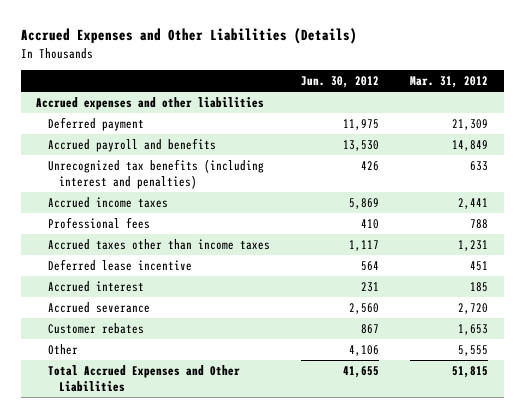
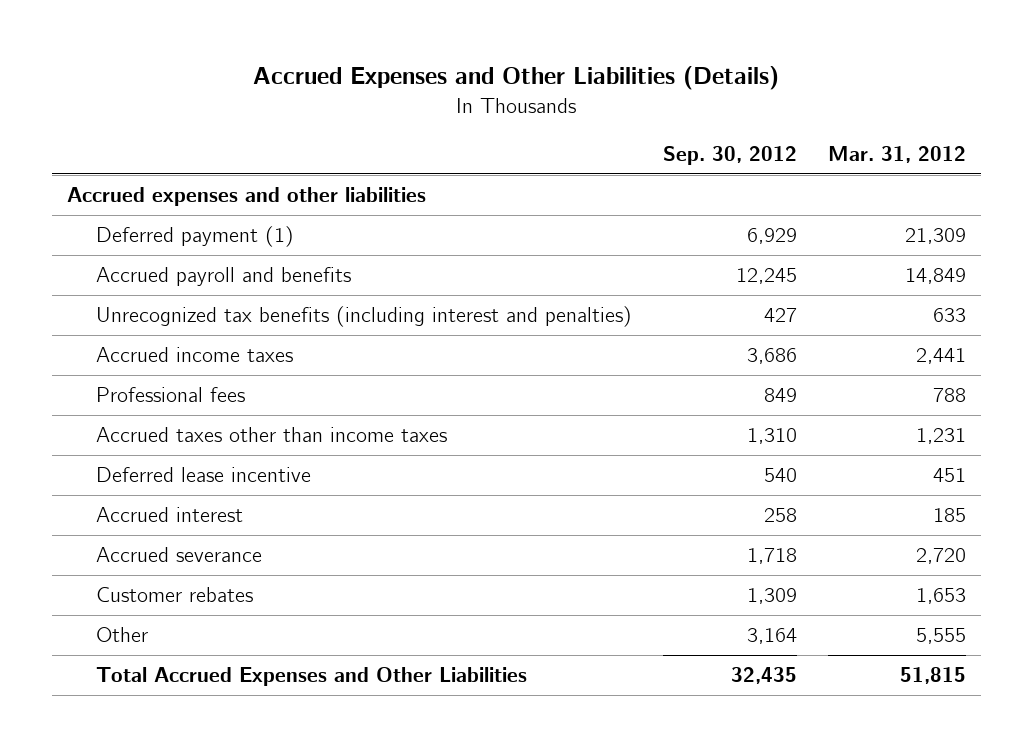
- | Jun. 30, 2012 | Mar. 31, 2012
+ | Sep. 30, 2012 | Mar. 31, 2012
- Deferred payment | 11,975 | 21,309
+ Deferred payment (1) | 6,929 | 21,309

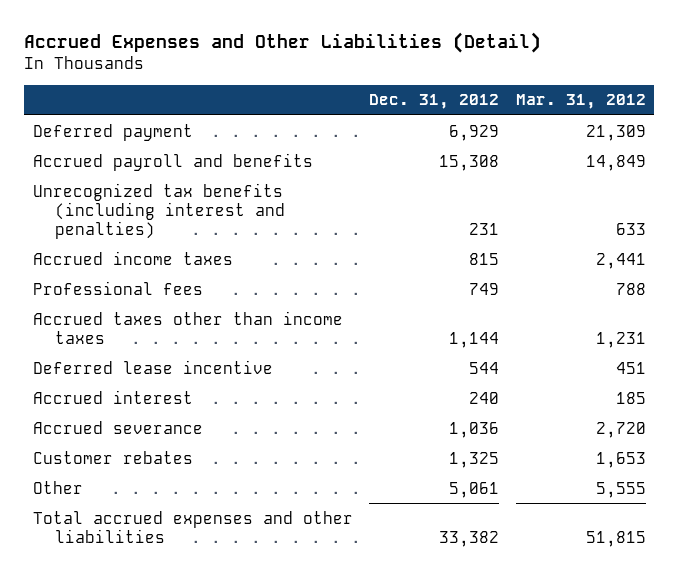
- Accrued Expenses and Other Liabilities (Details)
+ Accrued Expenses and Other Liabilities (Detail)
- | Sep. 30, 2012 | Mar. 31, 2012
+ | Dec. 31, 2012 | Mar. 31, 2012
- Accrued expenses and other liabilities
- Deferred payment (1) | 6,929 | 21,309
+ Deferred payment | 6,929 | 21,309
- Total Accrued Expenses and Other Liabilities | 32,435 | 51,815
+ Total accrued expenses and other liabilities | 33,382 | 51,815

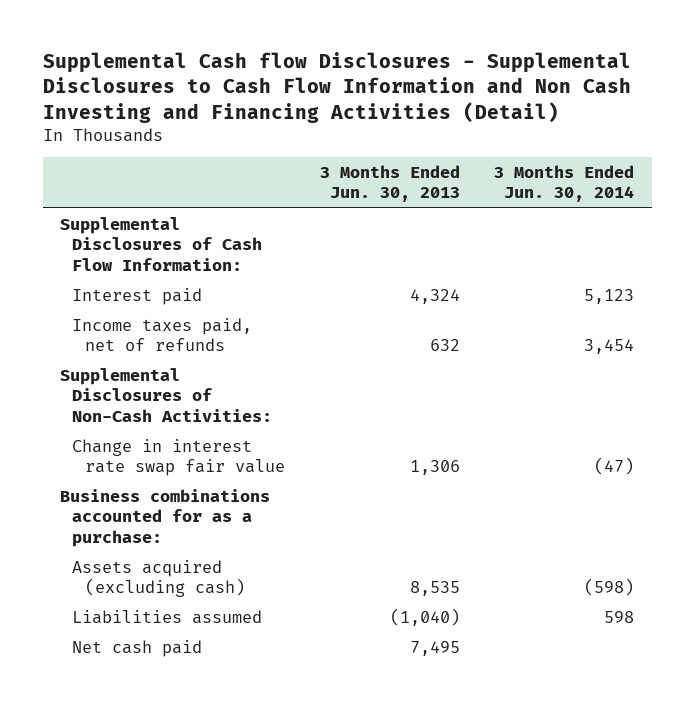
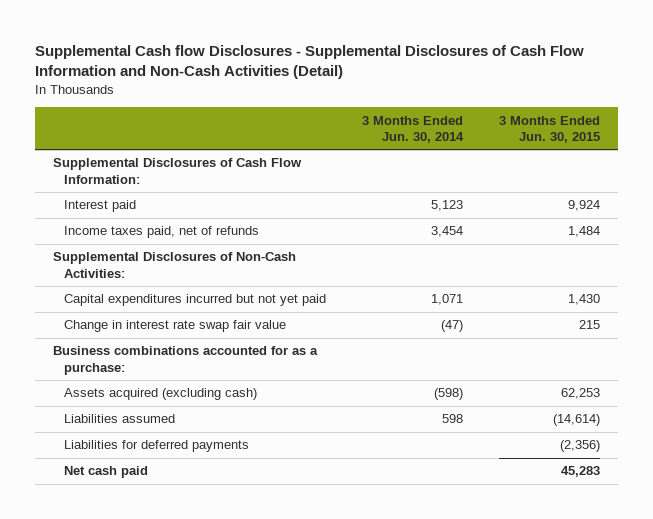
- Supplemental Cash flow Disclosures - Supplemental Disclosures to Cash Flow Information and Non Cash Investing and Financing Activities (Detail)
+ Supplemental Cash flow Disclosures - Supplemental Disclosures of Cash Flow Information and Non-Cash Activities (Detail)
- | 3 Months Ended Jun. 30, 2013 | 3 Months Ended Jun. 30, 2014
+ | 3 Months Ended Jun. 30, 2014 | 3 Months Ended Jun. 30, 2015
+ Capital expenditures incurred but not yet paid | 1,071 | 1,430
+ Liabilities for deferred payments | | (2,356)

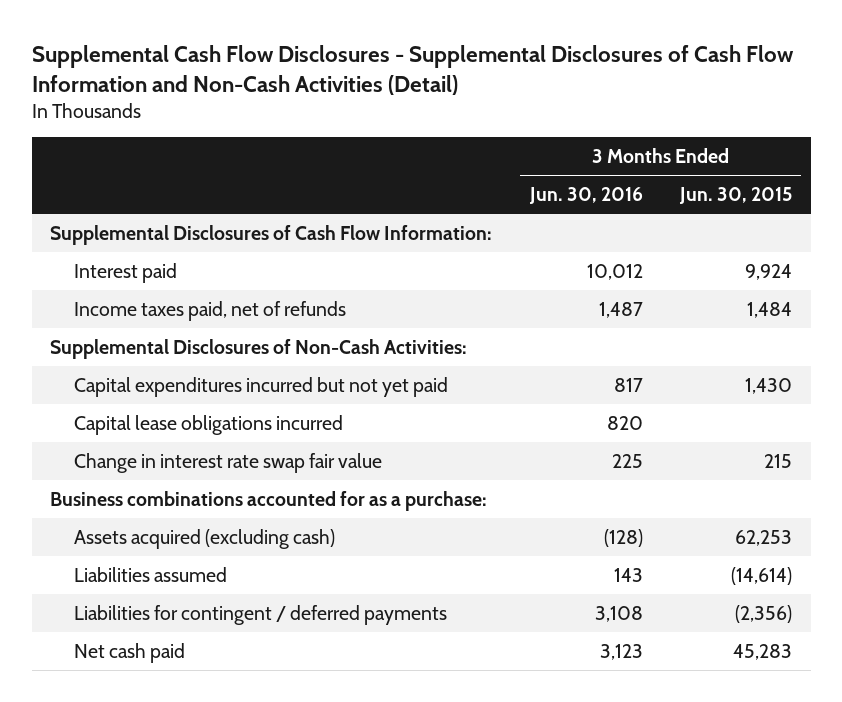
- Supplemental Cash flow Disclosures - Supplemental Disclosures of Cash Flow Information and Non-Cash Activities (Detail)
+ Supplemental Cash Flow Disclosures - Supplemental Disclosures of Cash Flow Information and Non-Cash Activities (Detail)
- | 3 Months Ended Jun. 30, 2014 | 3 Months Ended Jun. 30, 2015
+ | 3 Months Ended Jun. 30, 2016 | 3 Months Ended Jun. 30, 2015
+ Capital lease obligations incurred | 820 |
- Liabilities for deferred payments | | (2,356)
+ Liabilities for contingent / deferred payments | 3,108 | (2,356)

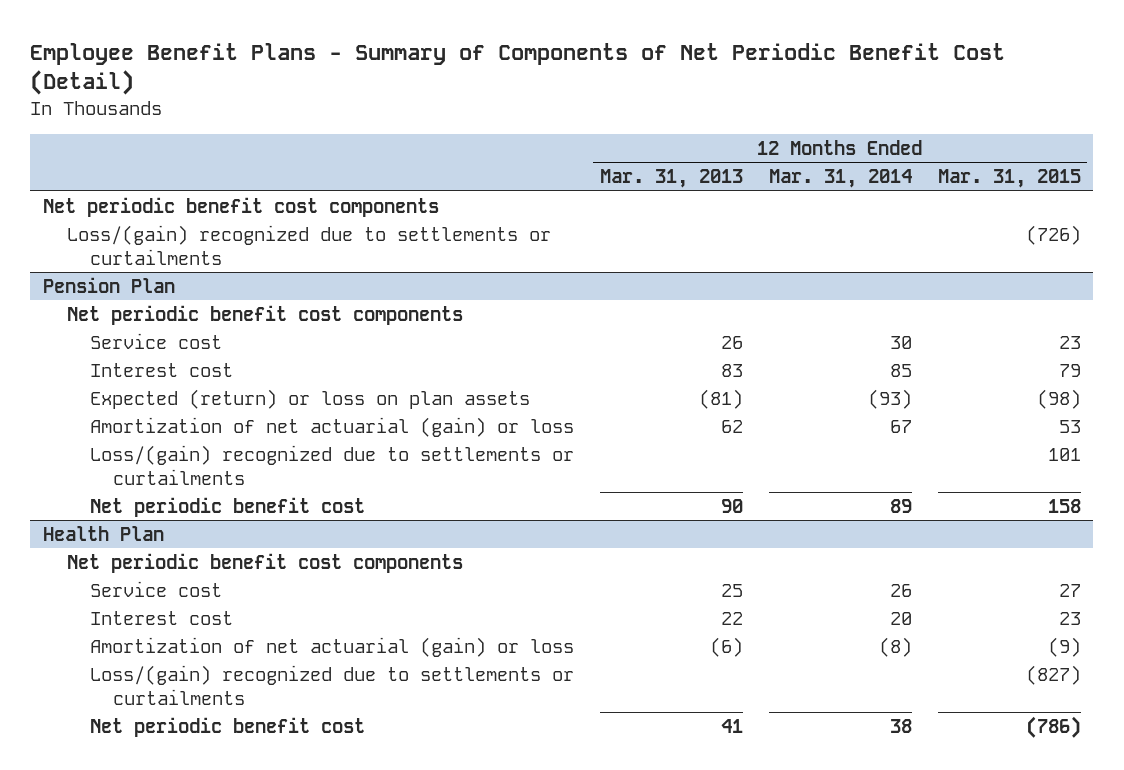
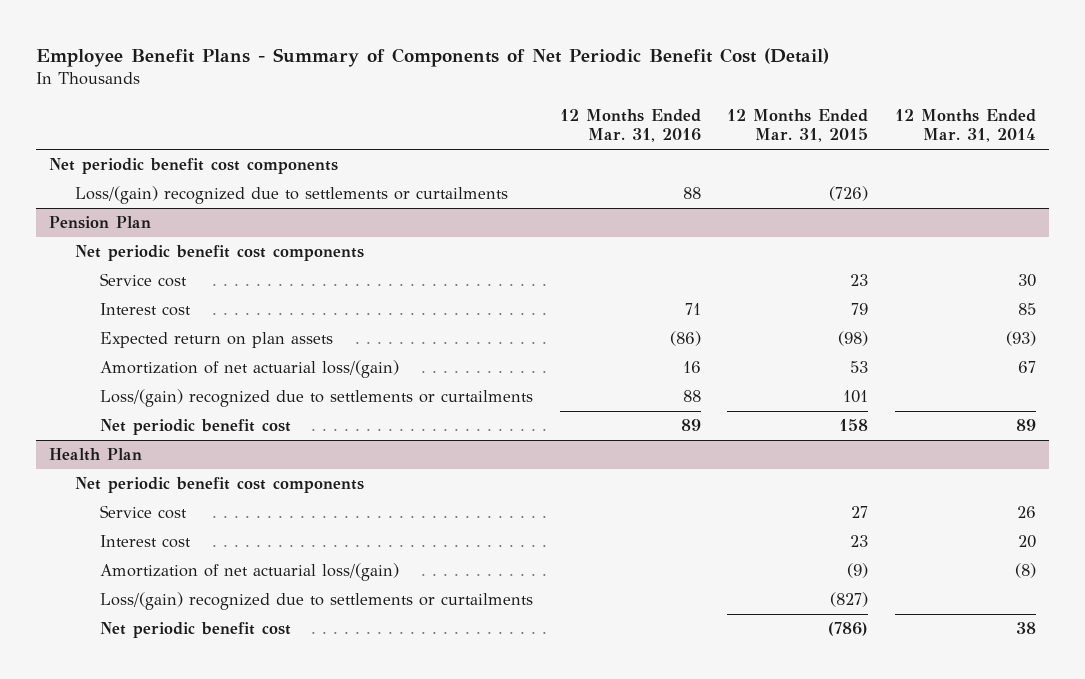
- | 12 Months Ended Mar. 31, 2013 | 12 Months Ended Mar. 31, 2014 | 12 Months Ended Mar. 31, 2015
+ | 12 Months Ended Mar. 31, 2016 | 12 Months Ended Mar. 31, 2015 | 12 Months Ended Mar. 31, 2014
@ Pension Plan
- Expected (return) or loss on plan assets | (81) | (93) | (98)
- Amortization of net actuarial (gain) or loss | 62 | 67 | 53
+ Expected return on plan assets | (86) | (98) | (93)
+ Amortization of net actuarial loss/(gain) | 16 | 53 | 67
@ Health Plan
- Amortization of net actuarial (gain) or loss | (6) | (8) | (9)
+ Amortization of net actuarial loss/(gain) | | (9) | (8)

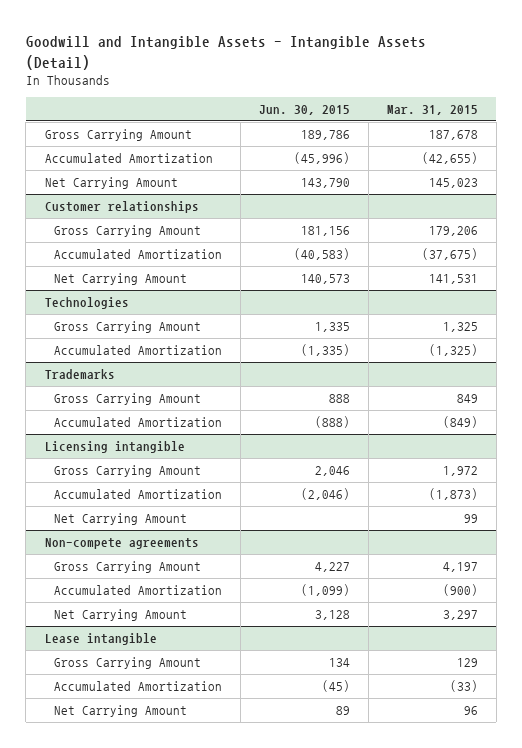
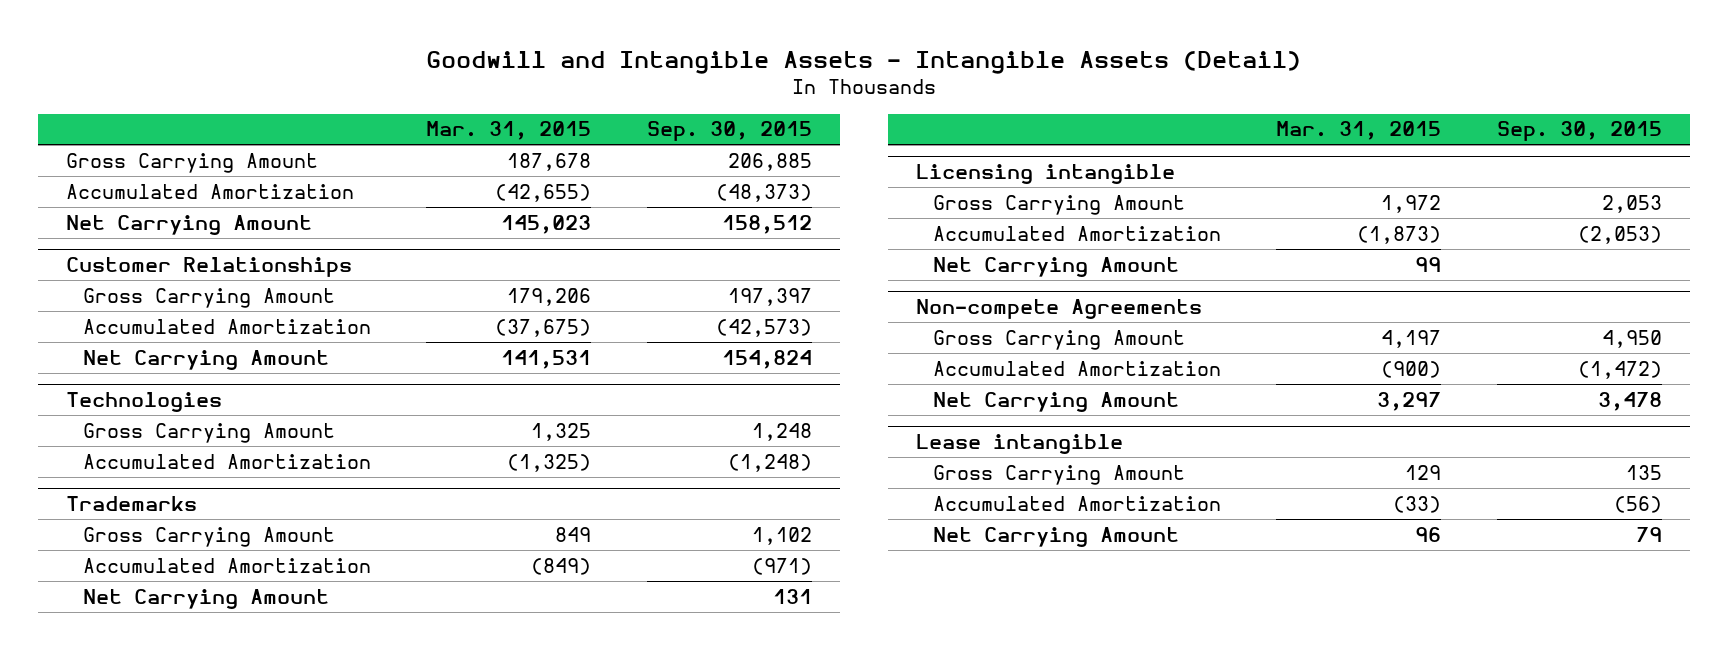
- | Jun. 30, 2015 | Mar. 31, 2015
+ | Mar. 31, 2015 | Sep. 30, 2015
- Customer relationships
+ Customer Relationships
@ Trademarks
+ Net Carrying Amount | | 131
- Non-compete agreements
+ Non-compete Agreements

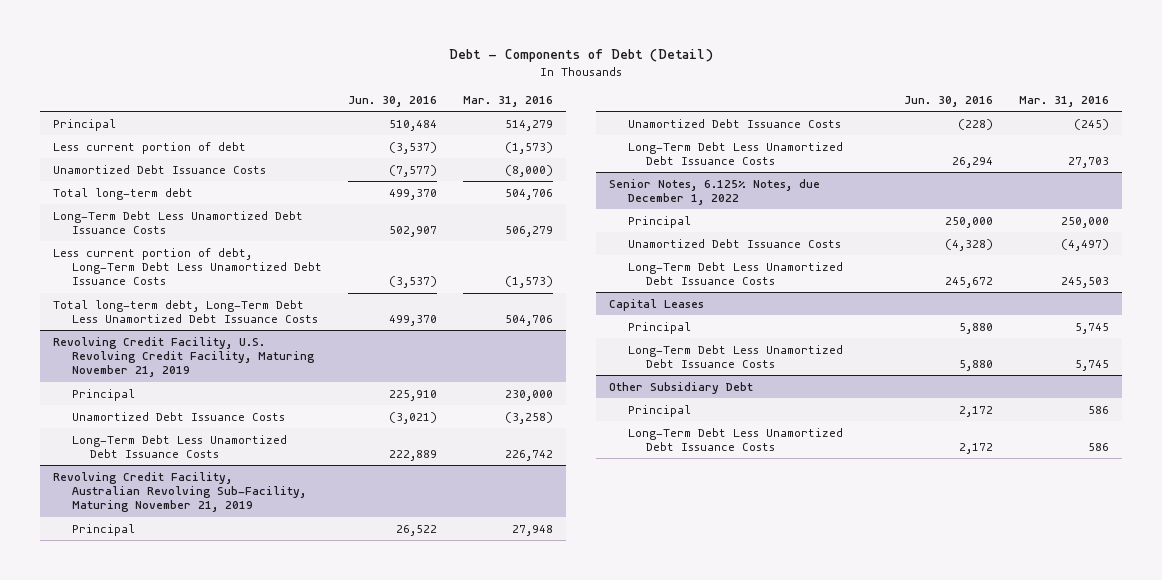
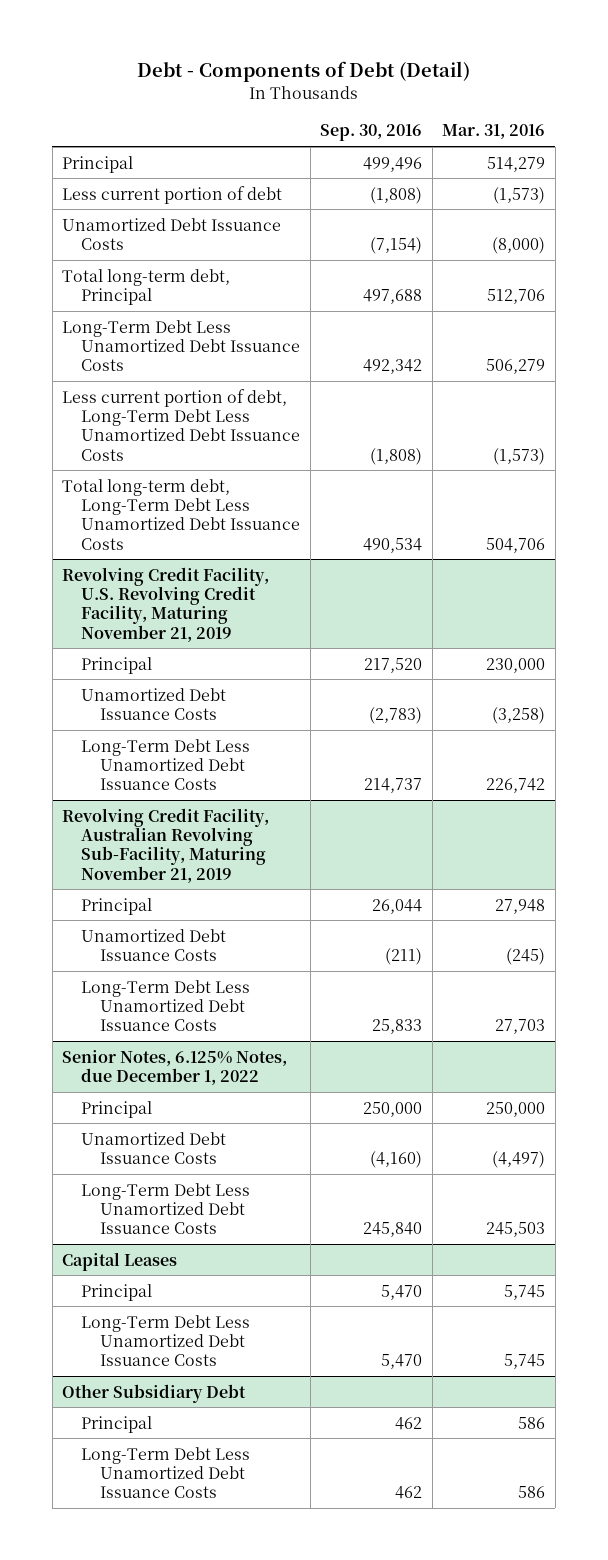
- | Jun. 30, 2016 | Mar. 31, 2016
+ | Sep. 30, 2016 | Mar. 31, 2016
- Total long-term debt | 499,370 | 504,706
+ Total long-term debt, Principal | 497,688 | 512,706

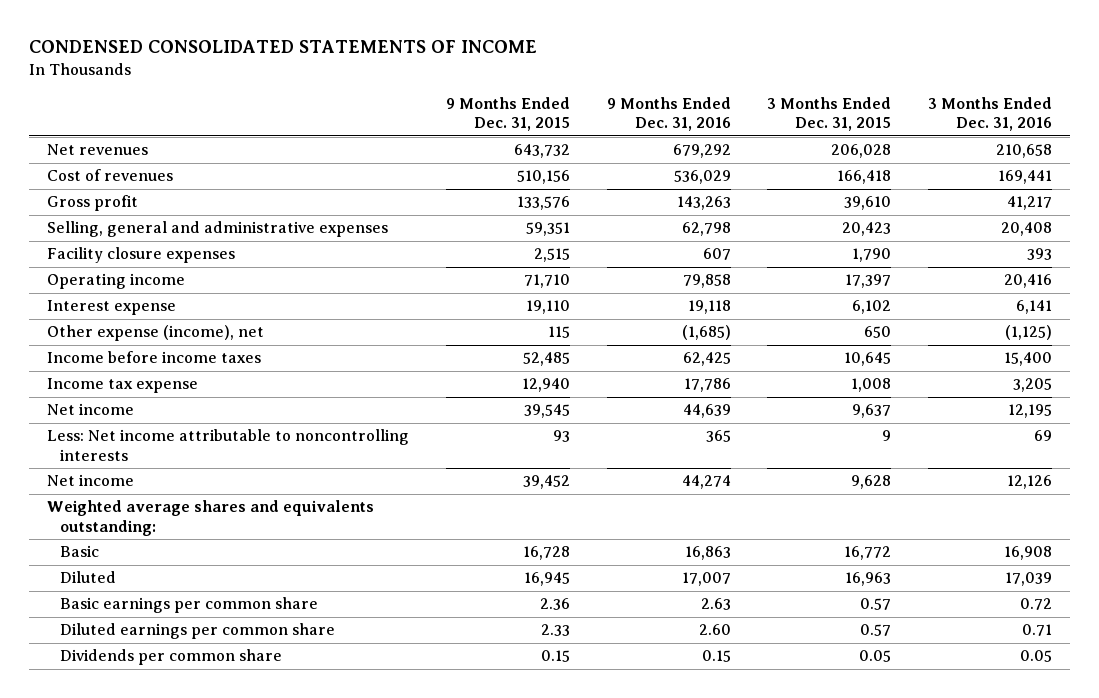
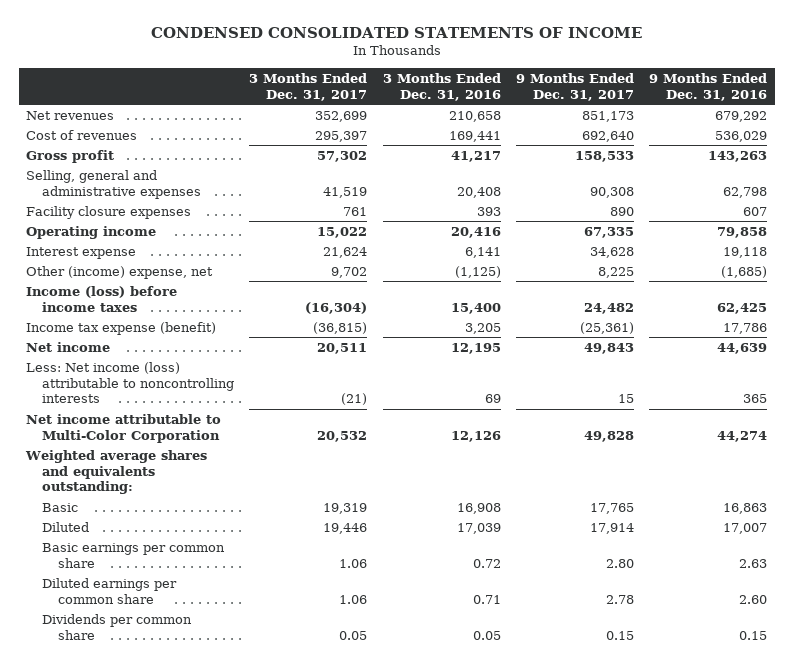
- | 9 Months Ended Dec. 31, 2015 | 9 Months Ended Dec. 31, 2016 | 3 Months Ended Dec. 31, 2015 | 3 Months Ended Dec. 31, 2016
+ | 3 Months Ended Dec. 31, 2017 | 3 Months Ended Dec. 31, 2016 | 9 Months Ended Dec. 31, 2017 | 9 Months Ended Dec. 31, 2016
- Other expense (income), net | 115 | (1,685) | 650 | (1,125)
- Income before income taxes | 52,485 | 62,425 | 10,645 | 15,400
- Income tax expense | 12,940 | 17,786 | 1,008 | 3,205
+ Other (income) expense, net | 9,702 | (1,125) | 8,225 | (1,685)
+ Income (loss) before income taxes | (16,304) | 15,400 | 24,482 | 62,425
+ Income tax expense (benefit) | (36,815) | 3,205 | (25,361) | 17,786
- Less: Net income attributable to noncontrolling interests | 93 | 365 | 9 | 69
- Net income | 39,452 | 44,274 | 9,628 | 12,126
+ Less: Net income (loss) attributable to noncontrolling interests | (21) | 69 | 15 | 365
+ Net income attributable to Multi-Color Corporation | 20,532 | 12,126 | 49,828 | 44,274

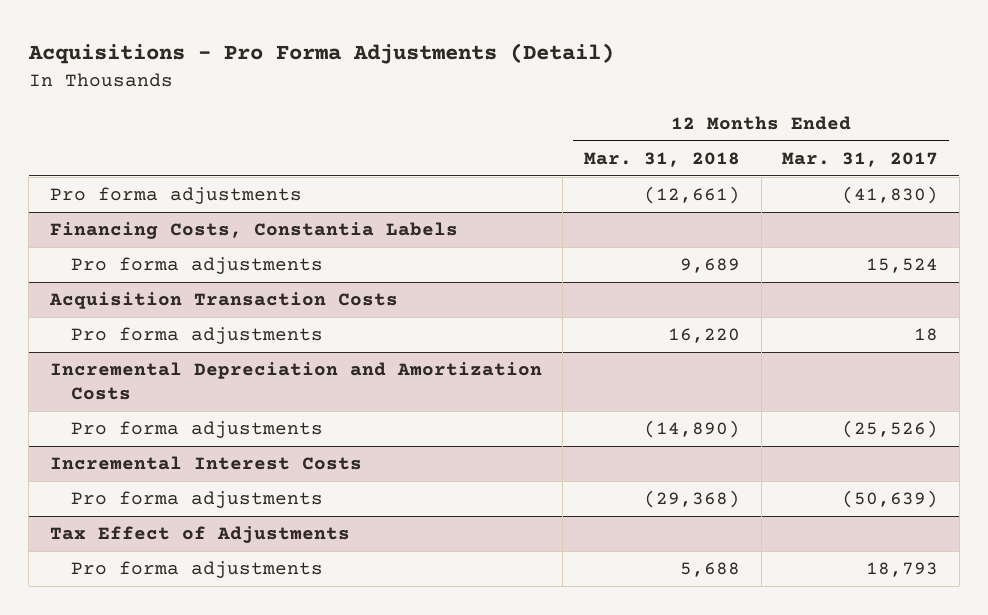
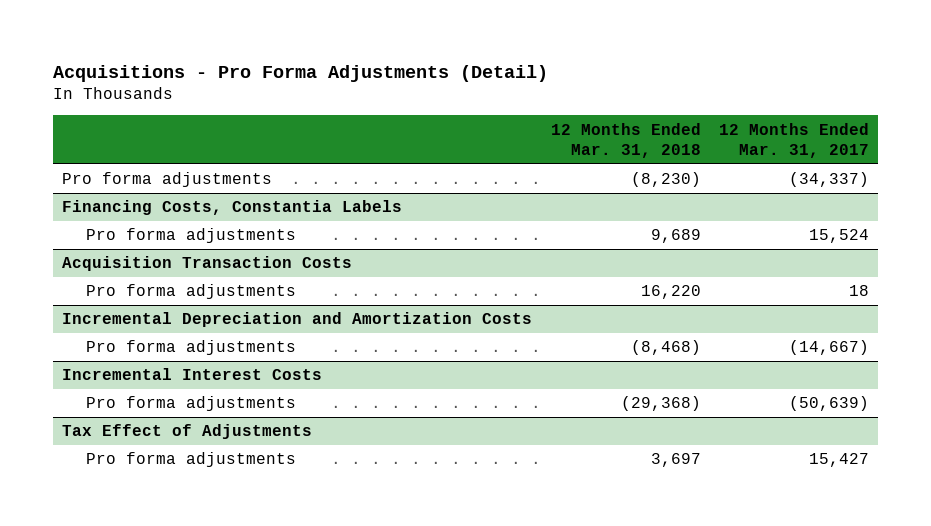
- Pro forma adjustments | (12,661) | (41,830)
+ Pro forma adjustments | (8,230) | (34,337)
@ Incremental Depreciation and Amortization Costs
- Pro forma adjustments | (14,890) | (25,526)
+ Pro forma adjustments | (8,468) | (14,667)
@ Tax Effect of Adjustments
- Pro forma adjustments | 5,688 | 18,793
+ Pro forma adjustments | 3,697 | 15,427

